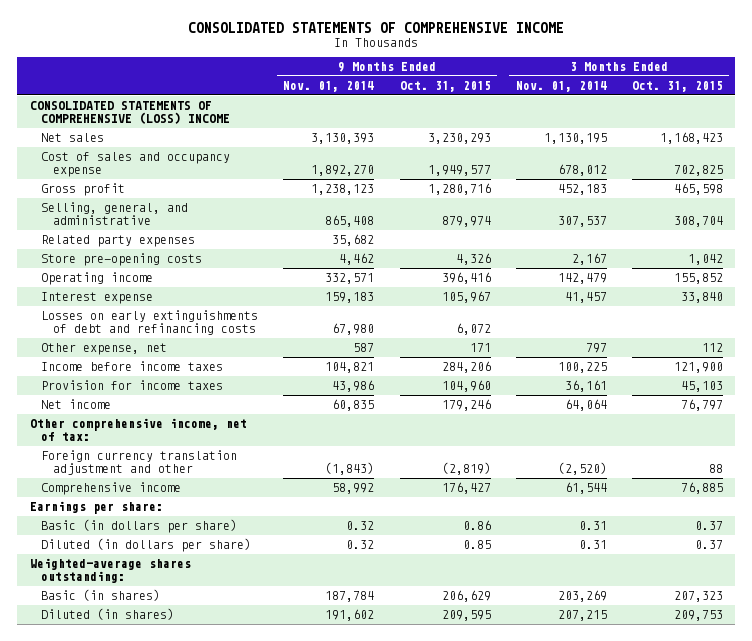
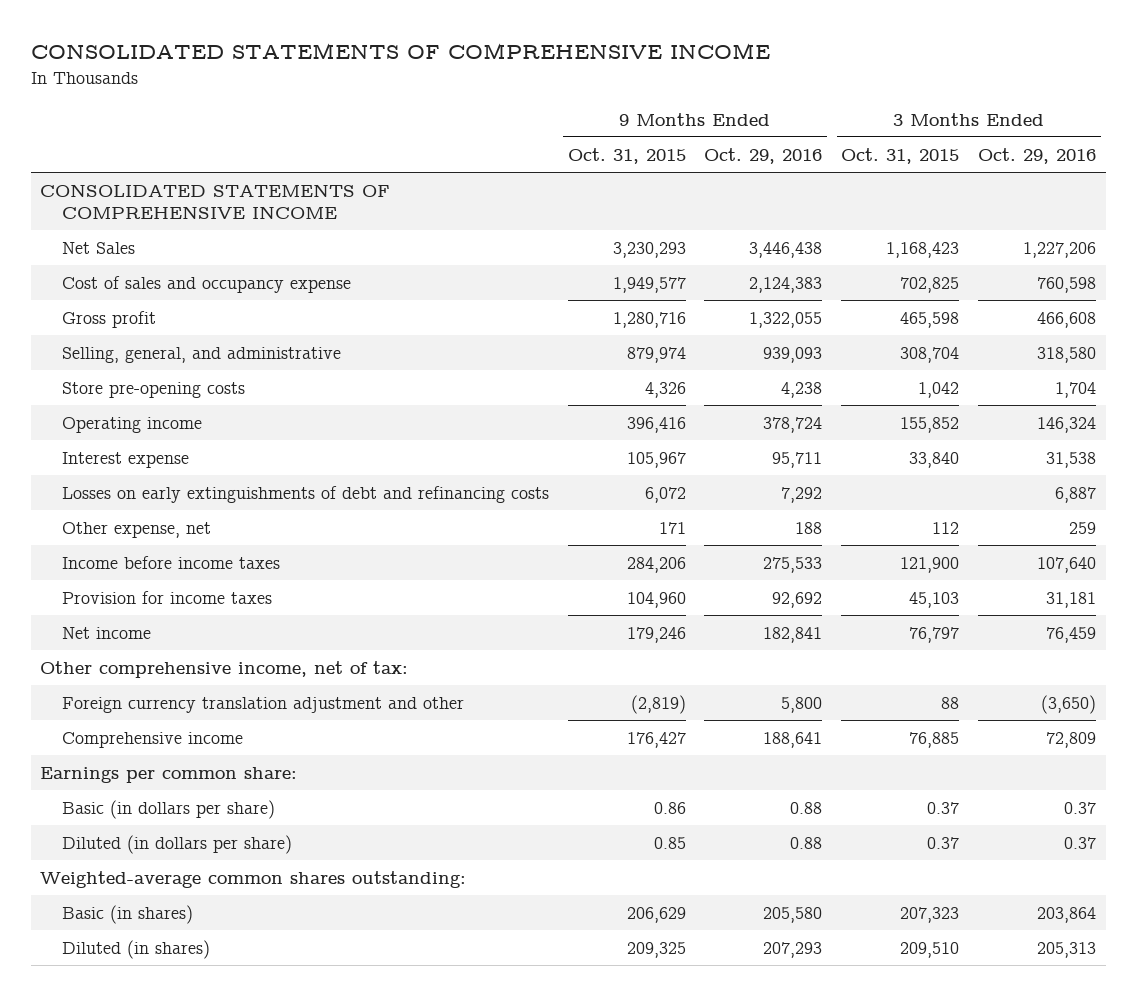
- | 9 Months Ended Nov. 01, 2014 | 9 Months Ended Oct. 31, 2015 | 3 Months Ended Nov. 01, 2014 | 3 Months Ended Oct. 31, 2015
+ | 9 Months Ended Oct. 31, 2015 | 9 Months Ended Oct. 29, 2016 | 3 Months Ended Oct. 31, 2015 | 3 Months Ended Oct. 29, 2016
- CONSOLIDATED STATEMENTS OF COMPREHENSIVE (LOSS) INCOME
- Net sales | 3,130,393 | 3,230,293 | 1,130,195 | 1,168,423
+ CONSOLIDATED STATEMENTS OF COMPREHENSIVE INCOME
+ Net Sales | 3,230,293 | 3,446,438 | 1,168,423 | 1,227,206
- Related party expenses | 35,682 | | |
- Earnings per share:
+ Earnings per common share:
- Weighted-average shares outstanding:
+ Weighted-average common shares outstanding:
- Diluted (in shares) | 191,602 | 209,595 | 207,215 | 209,753
+ Diluted (in shares) | 209,325 | 207,293 | 209,510 | 205,313

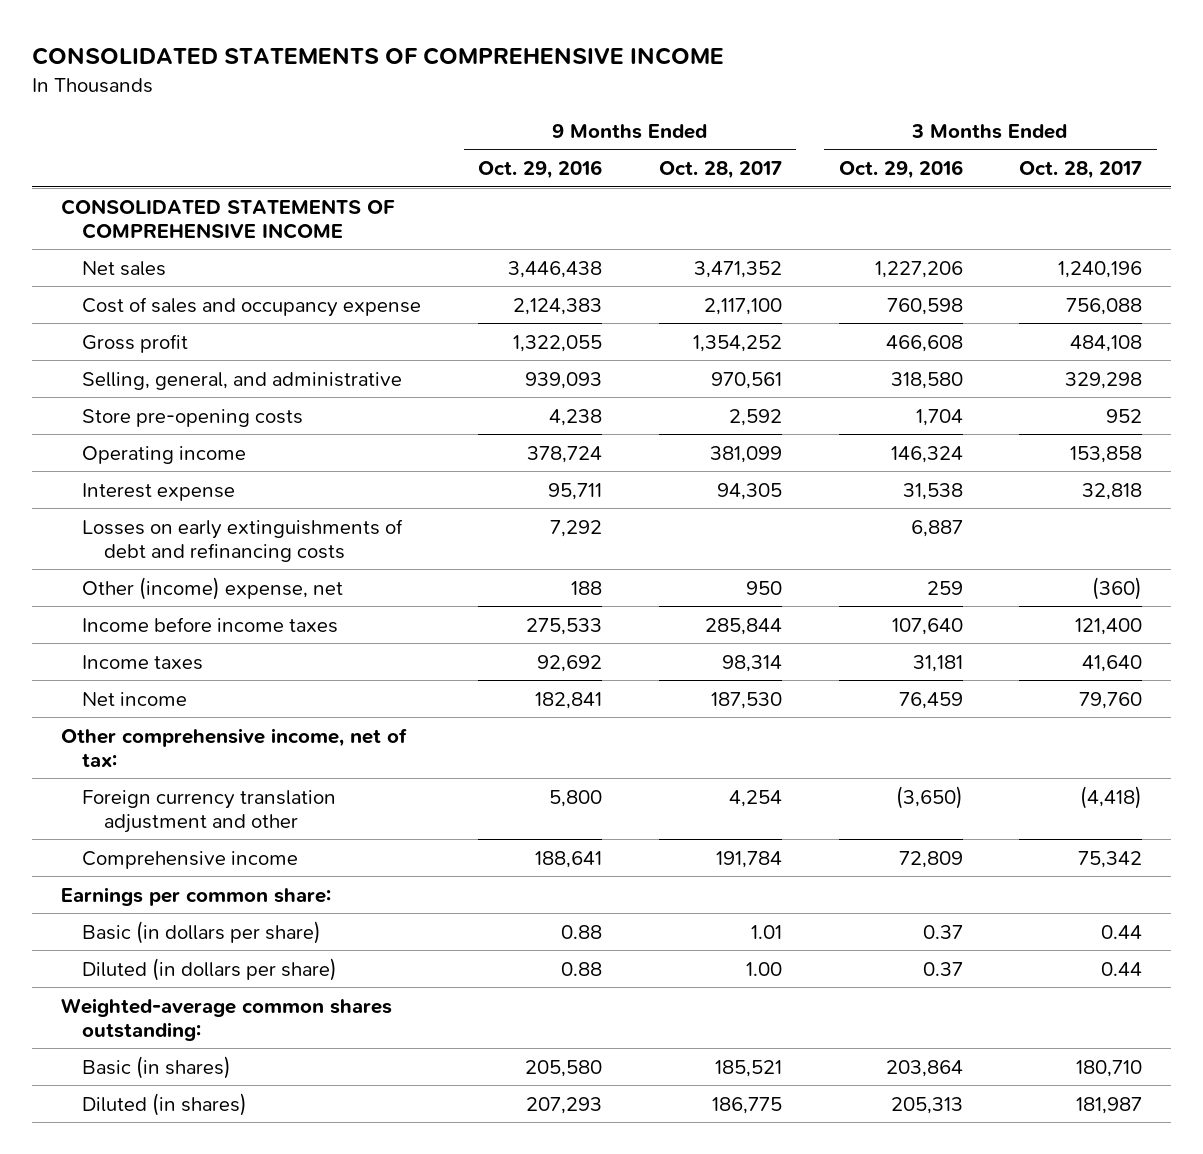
- | 9 Months Ended Oct. 31, 2015 | 9 Months Ended Oct. 29, 2016 | 3 Months Ended Oct. 31, 2015 | 3 Months Ended Oct. 29, 2016
+ | 9 Months Ended Oct. 29, 2016 | 9 Months Ended Oct. 28, 2017 | 3 Months Ended Oct. 29, 2016 | 3 Months Ended Oct. 28, 2017
- Net Sales | 3,230,293 | 3,446,438 | 1,168,423 | 1,227,206
+ Net sales | 3,446,438 | 3,471,352 | 1,227,206 | 1,240,196
- Other expense, net | 171 | 188 | 112 | 259
+ Other (income) expense, net | 188 | 950 | 259 | (360)
- Provision for income taxes | 104,960 | 92,692 | 45,103 | 31,181
+ Income taxes | 92,692 | 98,314 | 31,181 | 41,640

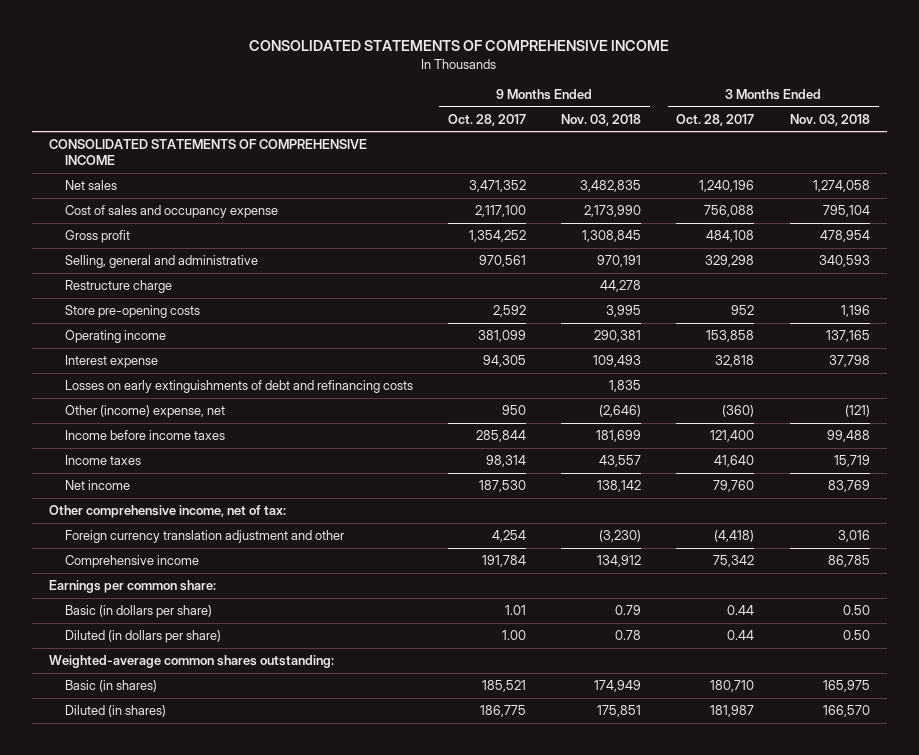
- | 9 Months Ended Oct. 29, 2016 | 9 Months Ended Oct. 28, 2017 | 3 Months Ended Oct. 29, 2016 | 3 Months Ended Oct. 28, 2017
+ | 9 Months Ended Oct. 28, 2017 | 9 Months Ended Nov. 03, 2018 | 3 Months Ended Oct. 28, 2017 | 3 Months Ended Nov. 03, 2018
- Selling, general, and administrative | 939,093 | 970,561 | 318,580 | 329,298
+ Selling, general and administrative | 970,561 | 970,191 | 329,298 | 340,593
+ Restructure charge | | 44,278 | |

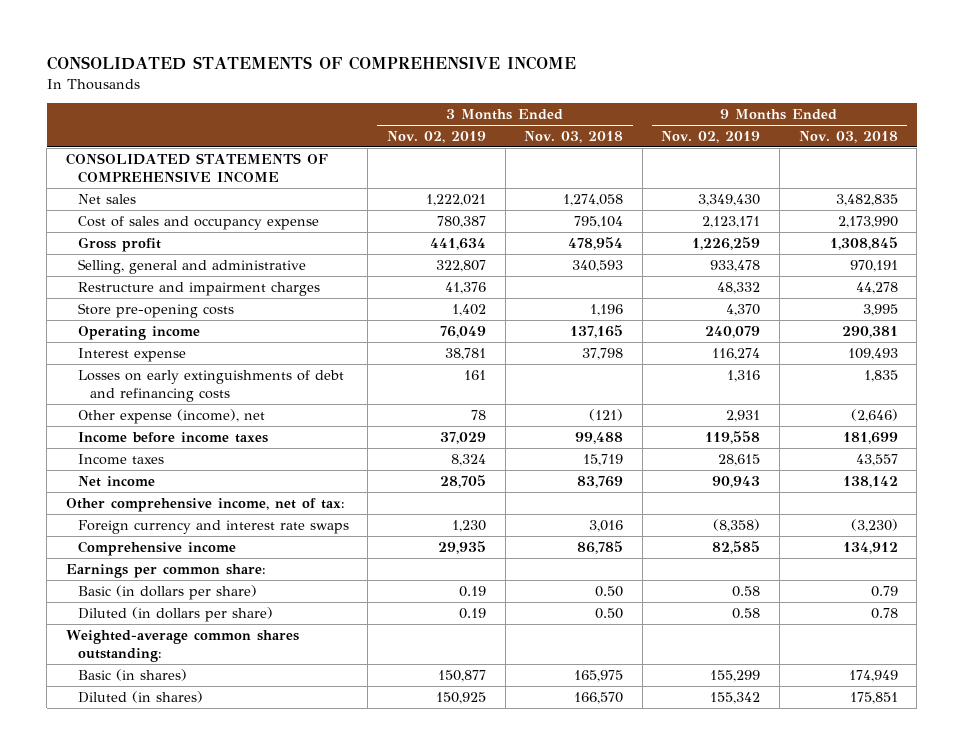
- | 9 Months Ended Oct. 28, 2017 | 9 Months Ended Nov. 03, 2018 | 3 Months Ended Oct. 28, 2017 | 3 Months Ended Nov. 03, 2018
+ | 3 Months Ended Nov. 02, 2019 | 3 Months Ended Nov. 03, 2018 | 9 Months Ended Nov. 02, 2019 | 9 Months Ended Nov. 03, 2018
- Restructure charge | | 44,278 | |
+ Restructure and impairment charges | 41,376 | | 48,332 | 44,278
- Other (income) expense, net | 950 | (2,646) | (360) | (121)
+ Other expense (income), net | 78 | (121) | 2,931 | (2,646)
- Foreign currency translation adjustment and other | 4,254 | (3,230) | (4,418) | 3,016
+ Foreign currency and interest rate swaps | 1,230 | 3,016 | (8,358) | (3,230)

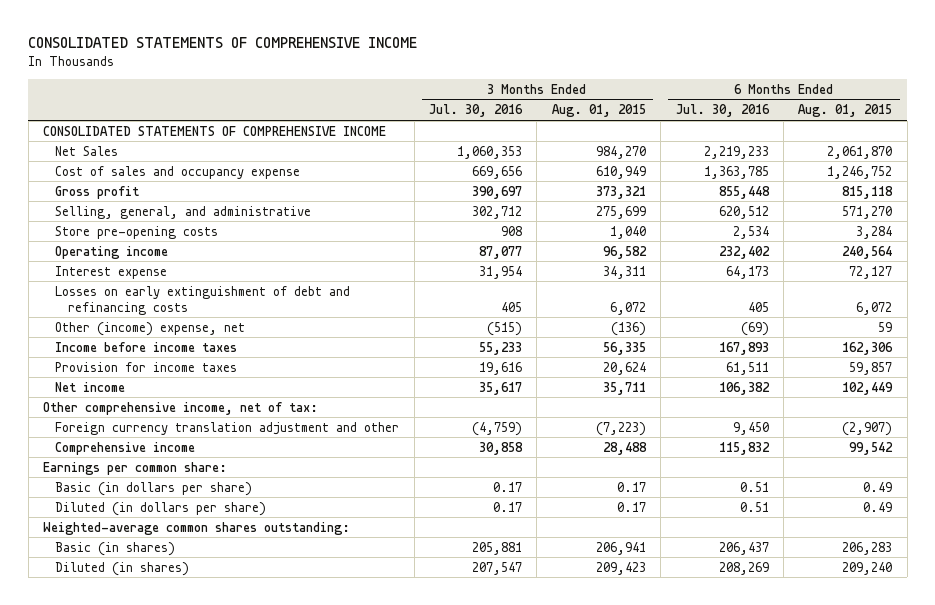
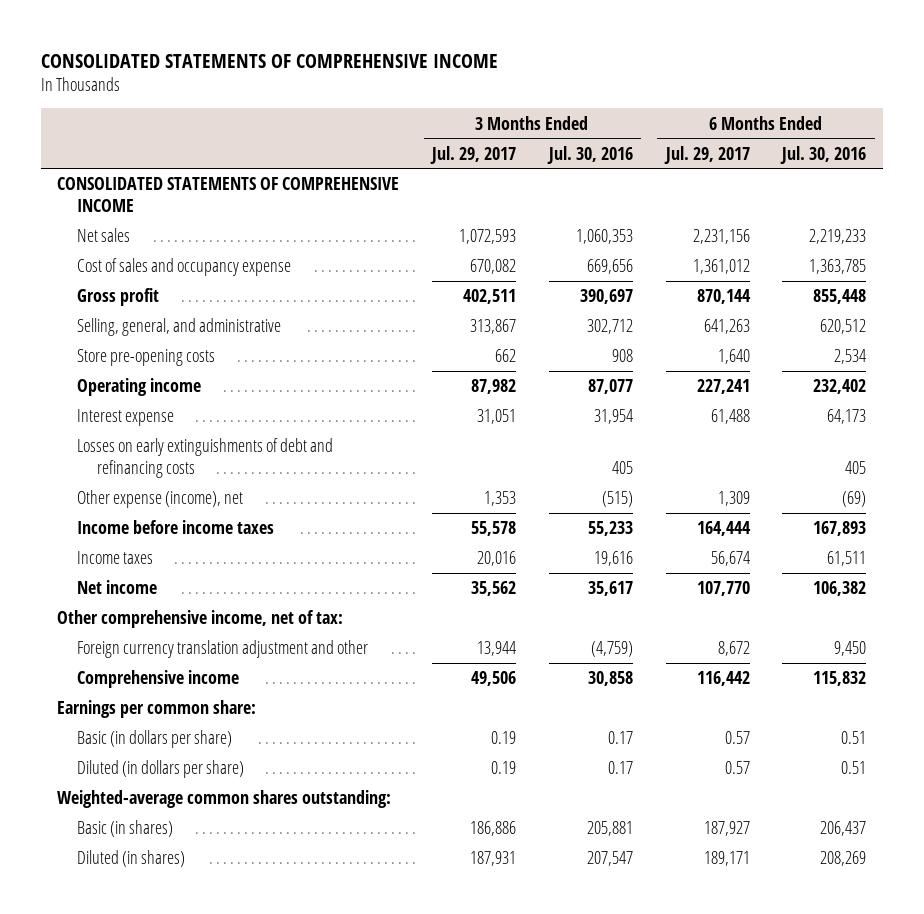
- | 3 Months Ended Jul. 30, 2016 | 3 Months Ended Aug. 01, 2015 | 6 Months Ended Jul. 30, 2016 | 6 Months Ended Aug. 01, 2015
+ | 3 Months Ended Jul. 29, 2017 | 3 Months Ended Jul. 30, 2016 | 6 Months Ended Jul. 29, 2017 | 6 Months Ended Jul. 30, 2016
- Net Sales | 1,060,353 | 984,270 | 2,219,233 | 2,061,870
+ Net sales | 1,072,593 | 1,060,353 | 2,231,156 | 2,219,233
- Losses on early extinguishment of debt and refinancing costs | 405 | 6,072 | 405 | 6,072
- Other (income) expense, net | (515) | (136) | (69) | 59
+ Losses on early extinguishments of debt and refinancing costs | | 405 | | 405
+ Other expense (income), net | 1,353 | (515) | 1,309 | (69)
- Provision for income taxes | 19,616 | 20,624 | 61,511 | 59,857
+ Income taxes | 20,016 | 19,616 | 56,674 | 61,511

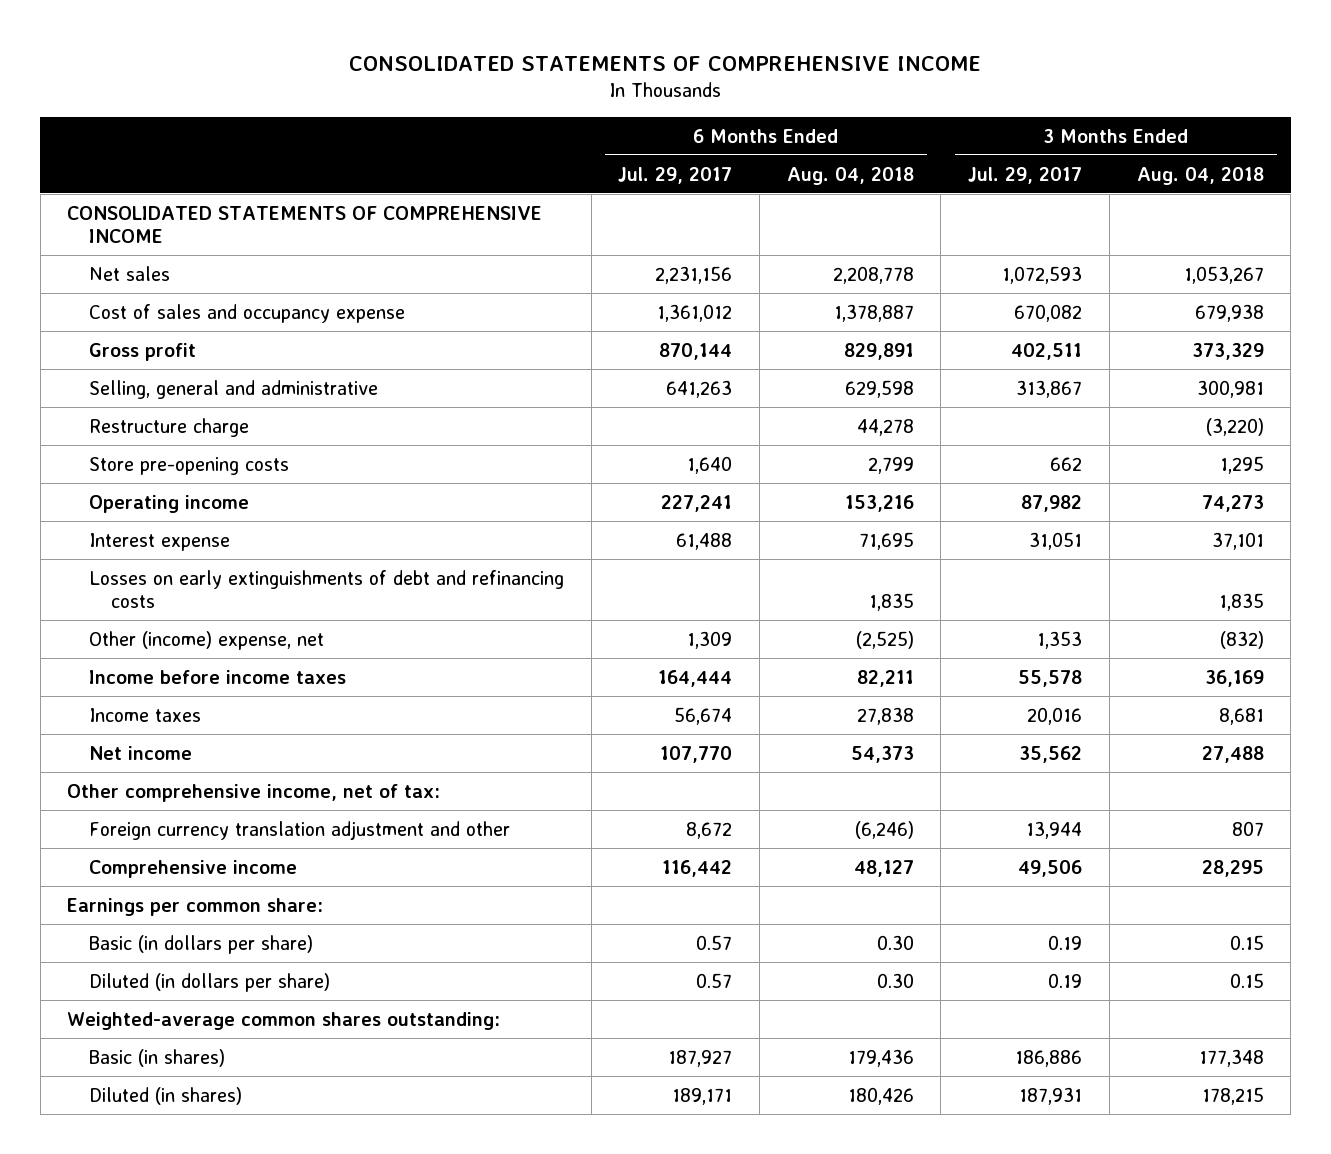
- | 3 Months Ended Jul. 29, 2017 | 3 Months Ended Jul. 30, 2016 | 6 Months Ended Jul. 29, 2017 | 6 Months Ended Jul. 30, 2016
+ | 6 Months Ended Jul. 29, 2017 | 6 Months Ended Aug. 04, 2018 | 3 Months Ended Jul. 29, 2017 | 3 Months Ended Aug. 04, 2018
- Selling, general, and administrative | 313,867 | 302,712 | 641,263 | 620,512
+ Selling, general and administrative | 641,263 | 629,598 | 313,867 | 300,981
+ Restructure charge | | 44,278 | | (3,220)
- Other expense (income), net | 1,353 | (515) | 1,309 | (69)
+ Other (income) expense, net | 1,309 | (2,525) | 1,353 | (832)

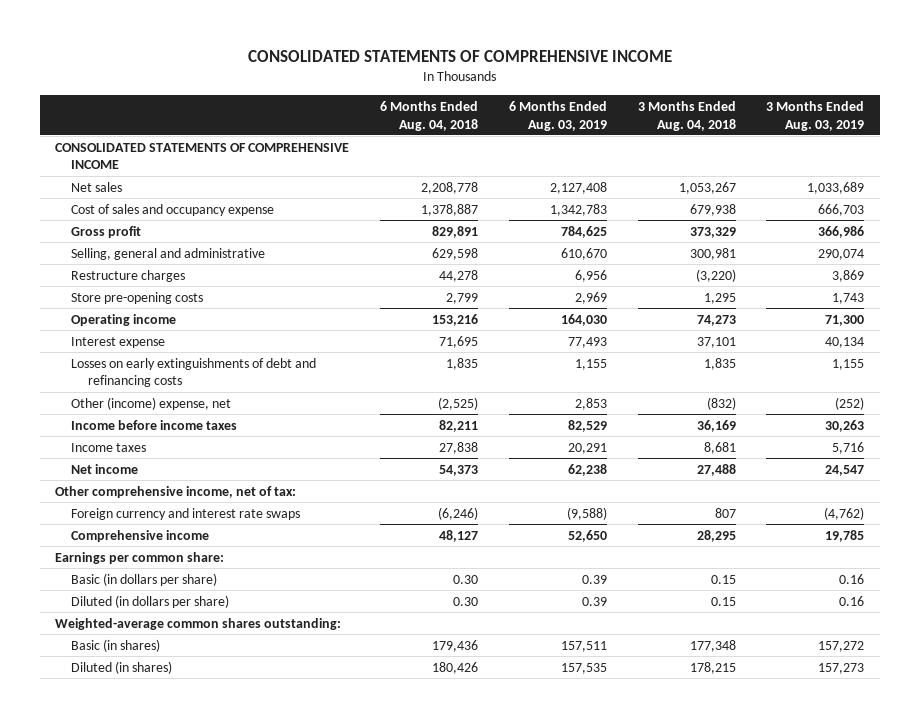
- | 6 Months Ended Jul. 29, 2017 | 6 Months Ended Aug. 04, 2018 | 3 Months Ended Jul. 29, 2017 | 3 Months Ended Aug. 04, 2018
+ | 6 Months Ended Aug. 04, 2018 | 6 Months Ended Aug. 03, 2019 | 3 Months Ended Aug. 04, 2018 | 3 Months Ended Aug. 03, 2019
- Restructure charge | | 44,278 | | (3,220)
+ Restructure charges | 44,278 | 6,956 | (3,220) | 3,869
- Foreign currency translation adjustment and other | 8,672 | (6,246) | 13,944 | 807
+ Foreign currency and interest rate swaps | (6,246) | (9,588) | 807 | (4,762)

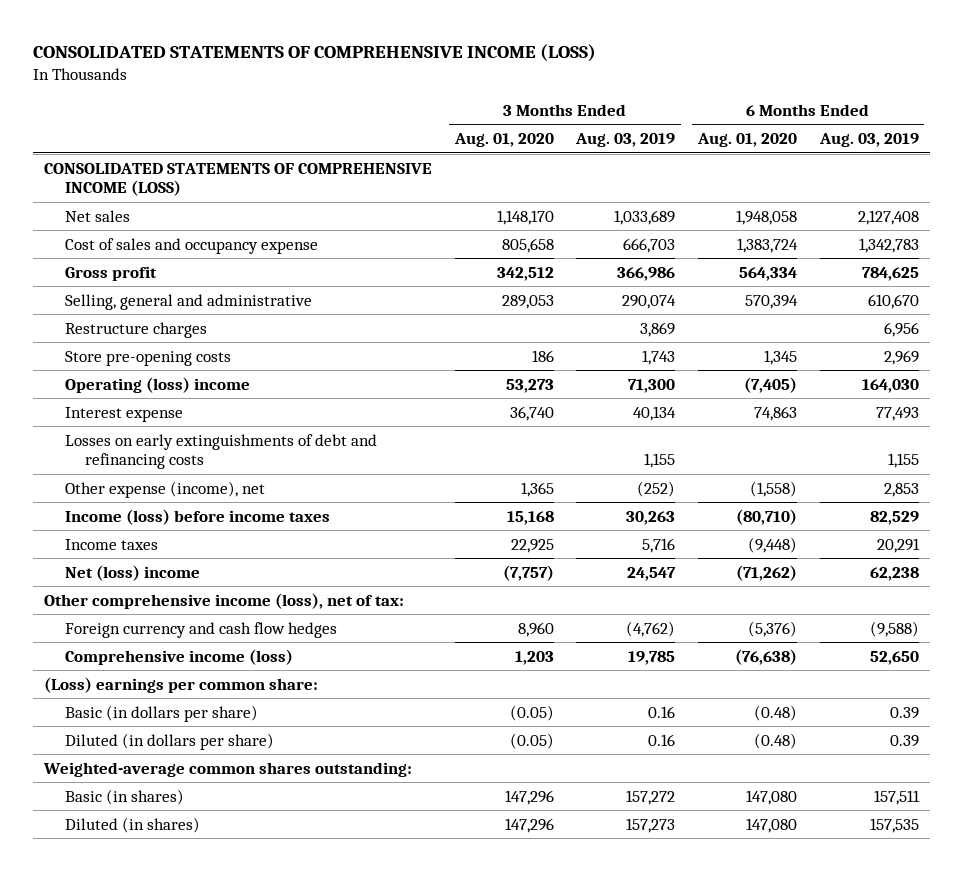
- CONSOLIDATED STATEMENTS OF COMPREHENSIVE INCOME
+ CONSOLIDATED STATEMENTS OF COMPREHENSIVE INCOME (LOSS)
- | 6 Months Ended Aug. 04, 2018 | 6 Months Ended Aug. 03, 2019 | 3 Months Ended Aug. 04, 2018 | 3 Months Ended Aug. 03, 2019
+ | 3 Months Ended Aug. 01, 2020 | 3 Months Ended Aug. 03, 2019 | 6 Months Ended Aug. 01, 2020 | 6 Months Ended Aug. 03, 2019
- CONSOLIDATED STATEMENTS OF COMPREHENSIVE INCOME
+ CONSOLIDATED STATEMENTS OF COMPREHENSIVE INCOME (LOSS)
- Operating income | 153,216 | 164,030 | 74,273 | 71,300
+ Operating (loss) income | 53,273 | 71,300 | (7,405) | 164,030
- Other (income) expense, net | (2,525) | 2,853 | (832) | (252)
- Income before income taxes | 82,211 | 82,529 | 36,169 | 30,263
+ Other expense (income), net | 1,365 | (252) | (1,558) | 2,853
+ Income (loss) before income taxes | 15,168 | 30,263 | (80,710) | 82,529
- Net income | 54,373 | 62,238 | 27,488 | 24,547
- Other comprehensive income, net of tax:
- Foreign currency and interest rate swaps | (6,246) | (9,588) | 807 | (4,762)
- Comprehensive income | 48,127 | 52,650 | 28,295 | 19,785
- Earnings per common share:
+ Net (loss) income | (7,757) | 24,547 | (71,262) | 62,238
+ Other comprehensive income (loss), net of tax:
+ Foreign currency and cash flow hedges | 8,960 | (4,762) | (5,376) | (9,588)
+ Comprehensive income (loss) | 1,203 | 19,785 | (76,638) | 52,650
+ (Loss) earnings per common share:

